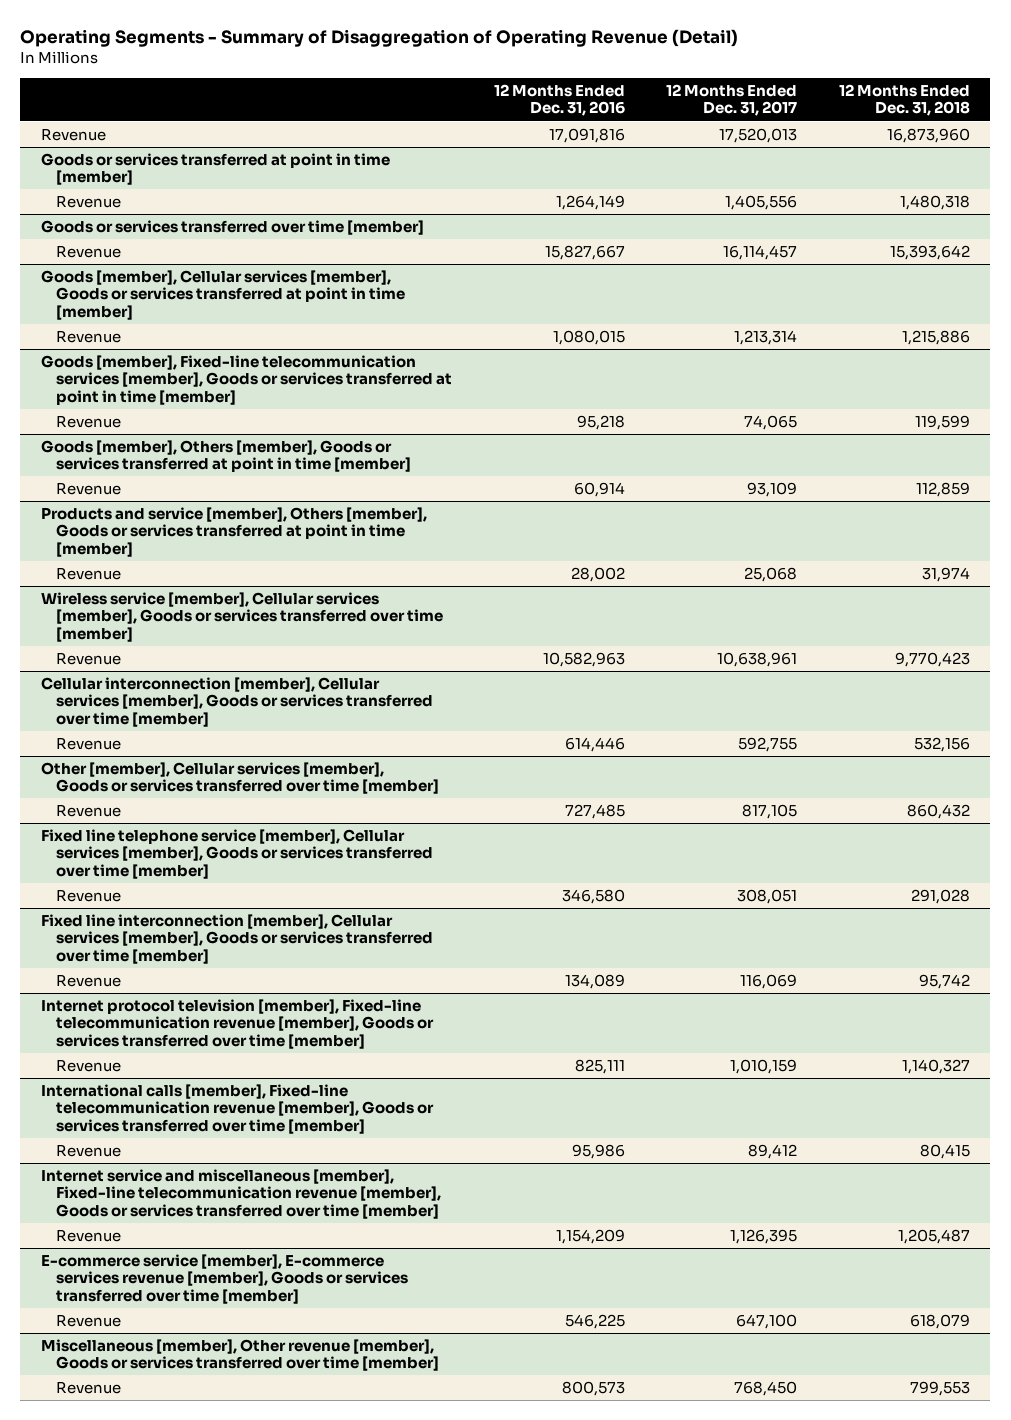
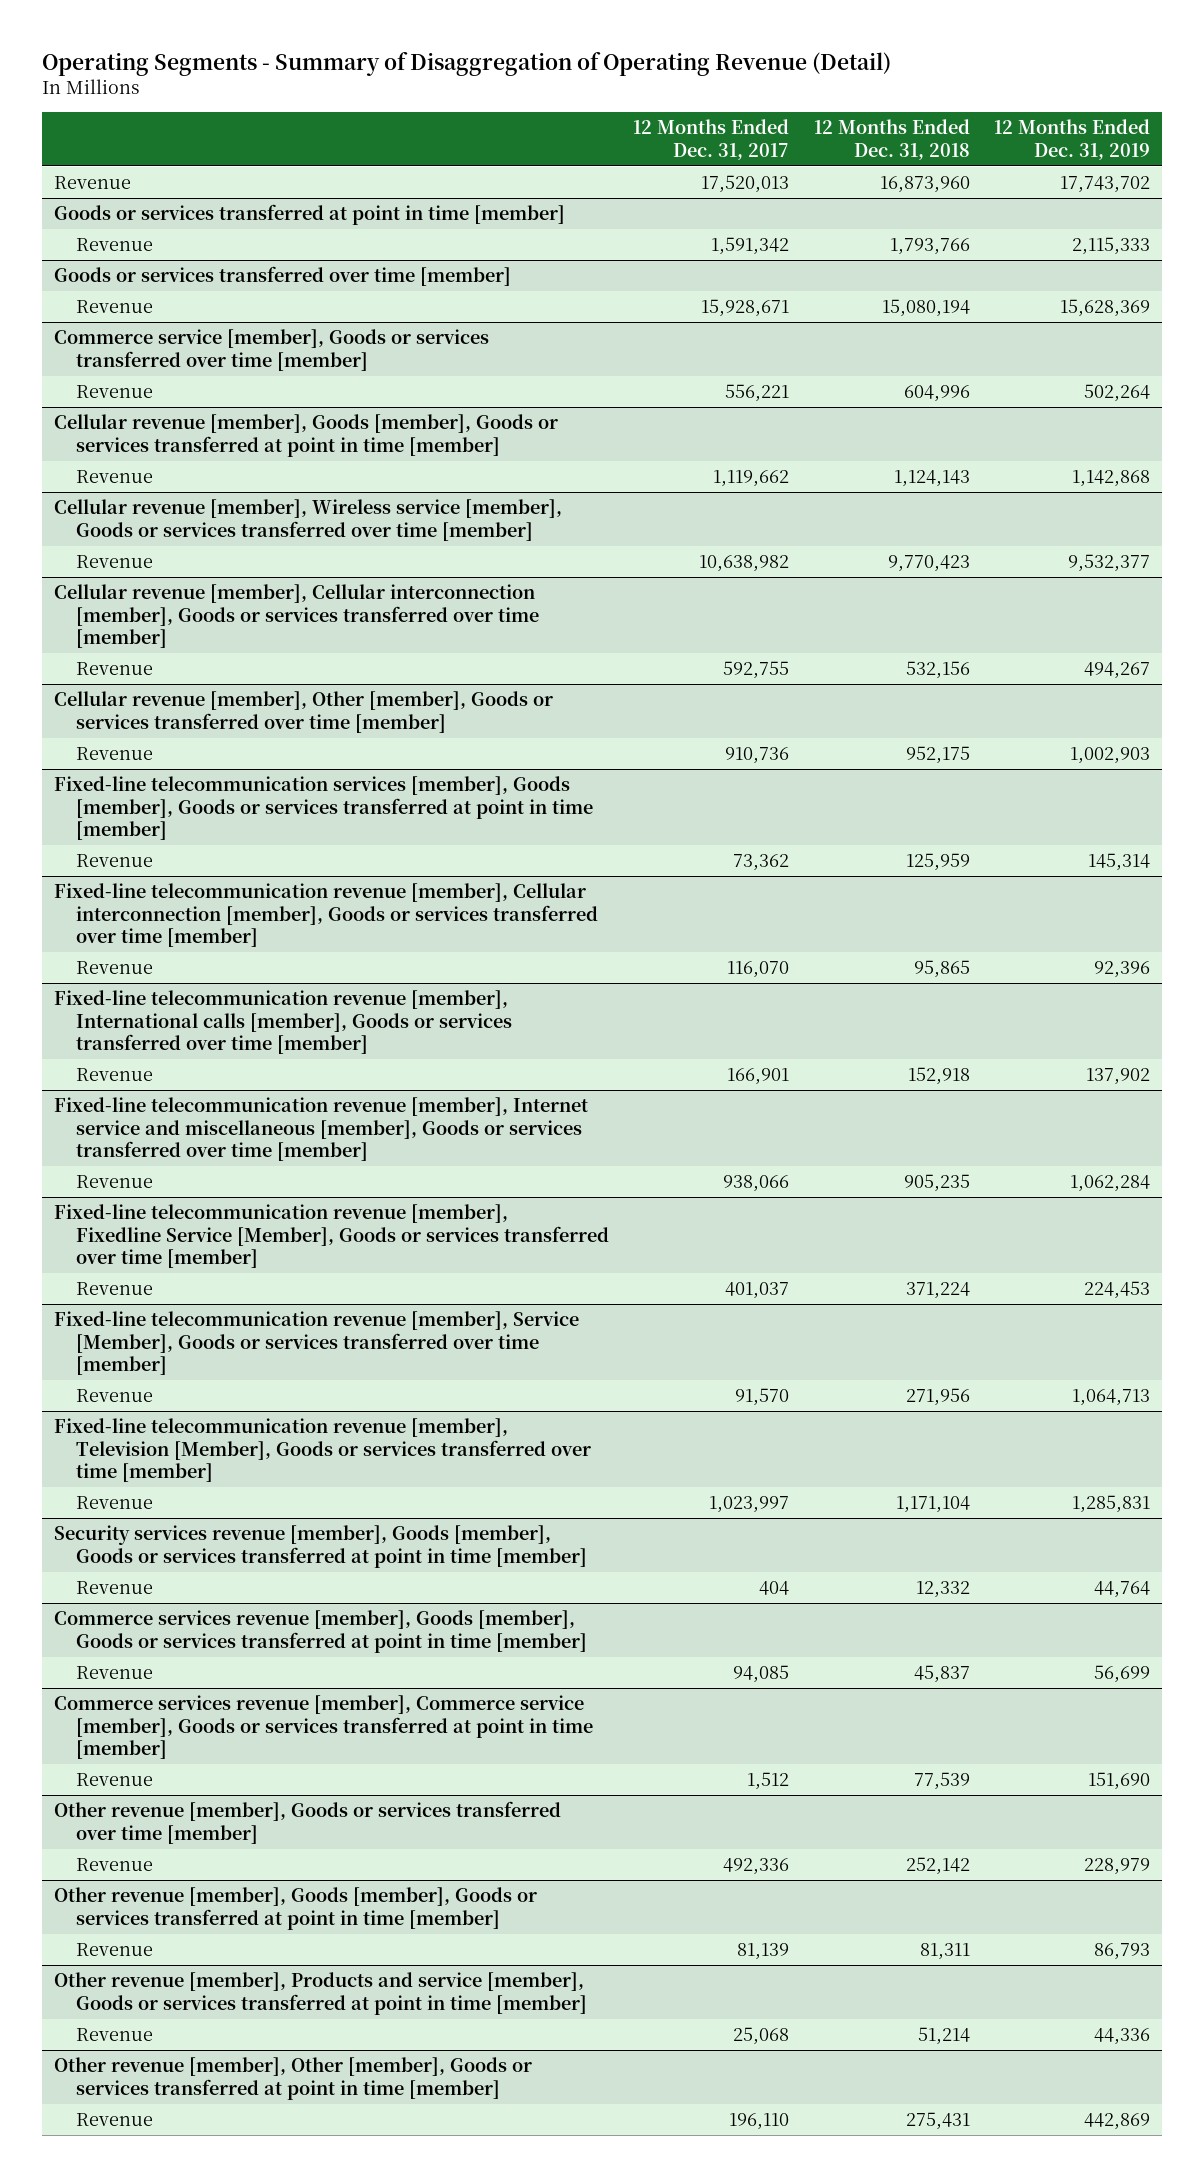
- | 12 Months Ended Dec. 31, 2016 | 12 Months Ended Dec. 31, 2017 | 12 Months Ended Dec. 31, 2018
+ | 12 Months Ended Dec. 31, 2017 | 12 Months Ended Dec. 31, 2018 | 12 Months Ended Dec. 31, 2019
@ Goods or services transferred at point in time [member]
- Revenue | 1,264,149 | 1,405,556 | 1,480,318
+ Revenue | 1,591,342 | 1,793,766 | 2,115,333
@ Goods or services transferred over time [member]
- Revenue | 15,827,667 | 16,114,457 | 15,393,642
- Goods [member], Cellular services [member], Goods or services transferred at point in time [member]
- Revenue | 1,080,015 | 1,213,314 | 1,215,886
- Goods [member], Fixed-line telecommunication services [member], Goods or services transferred at point in time [member]
- Revenue | 95,218 | 74,065 | 119,599
- Goods [member], Others [member], Goods or services transferred at point in time [member]
- Revenue | 60,914 | 93,109 | 112,859
- Products and service [member], Others [member], Goods or services transferred at point in time [member]
- Revenue | 28,002 | 25,068 | 31,974
- Wireless service [member], Cellular services [member], Goods or services transferred over time [member]
- Revenue | 10,582,963 | 10,638,961 | 9,770,423
- Cellular interconnection [member], Cellular services [member], Goods or services transferred over time [member]
@ Goods or services transferred over time [member]
+ Revenue | 15,928,671 | 15,080,194 | 15,628,369
+ Commerce service [member], Goods or services transferred over time [member]
+ Revenue | 556,221 | 604,996 | 502,264
+ Cellular revenue [member], Goods [member], Goods or services transferred at point in time [member]
+ Revenue | 1,119,662 | 1,124,143 | 1,142,868
+ Cellular revenue [member], Wireless service [member], Goods or services transferred over time [member]
+ Revenue | 10,638,982 | 9,770,423 | 9,532,377
+ Cellular revenue [member], Cellular interconnection [member], Goods or services transferred over time [member]
- Other [member], Cellular services [member], Goods or services transferred over time [member]
- Revenue | 727,485 | 817,105 | 860,432
- Fixed line telephone service [member], Cellular services [member], Goods or services transferred over time [member]
- Revenue | 346,580 | 308,051 | 291,028
- Fixed line interconnection [member], Cellular services [member], Goods or services transferred over time [member]
- Revenue | 134,089 | 116,069 | 95,742
- Internet protocol television [member], Fixed-line telecommunication revenue [member], Goods or services transferred over time [member]
- Revenue | 825,111 | 1,010,159 | 1,140,327
- International calls [member], Fixed-line telecommunication revenue [member], Goods or services transferred over time [member]
- Revenue | 95,986 | 89,412 | 80,415
- Internet service and miscellaneous [member], Fixed-line telecommunication revenue [member], Goods or services transferred over time [member]
- Revenue | 1,154,209 | 1,126,395 | 1,205,487
- E-commerce service [member], E-commerce services revenue [member], Goods or services transferred over time [member]
- Revenue | 546,225 | 647,100 | 618,079
- Miscellaneous [member], Other revenue [member], Goods or services transferred over time [member]
- Revenue | 800,573 | 768,450 | 799,553
+ Cellular revenue [member], Other [member], Goods or services transferred over time [member]
+ Revenue | 910,736 | 952,175 | 1,002,903
+ Fixed-line telecommunication services [member], Goods [member], Goods or services transferred at point in time [member]
+ Revenue | 73,362 | 125,959 | 145,314
+ Fixed-line telecommunication revenue [member], Cellular interconnection [member], Goods or services transferred over time [member]
+ Revenue | 116,070 | 95,865 | 92,396
+ Fixed-line telecommunication revenue [member], International calls [member], Goods or services transferred over time [member]
+ Revenue | 166,901 | 152,918 | 137,902
+ Fixed-line telecommunication revenue [member], Internet service and miscellaneous [member], Goods or services transferred over time [member]
+ Revenue | 938,066 | 905,235 | 1,062,284
+ Fixed-line telecommunication revenue [member], Fixedline Service [Member], Goods or services transferred over time [member]
+ Revenue | 401,037 | 371,224 | 224,453
+ Fixed-line telecommunication revenue [member], Service [Member], Goods or services transferred over time [member]
+ Revenue | 91,570 | 271,956 | 1,064,713
+ Fixed-line telecommunication revenue [member], Television [Member], Goods or services transferred over time [member]
+ Revenue | 1,023,997 | 1,171,104 | 1,285,831
+ Security services revenue [member], Goods [member], Goods or services transferred at point in time [member]
+ Revenue | 404 | 12,332 | 44,764
+ Commerce services revenue [member], Goods [member], Goods or services transferred at point in time [member]
+ Revenue | 94,085 | 45,837 | 56,699
+ Commerce services revenue [member], Commerce service [member], Goods or services transferred at point in time [member]
+ Revenue | 1,512 | 77,539 | 151,690
+ Other revenue [member], Goods or services transferred over time [member]
+ Revenue | 492,336 | 252,142 | 228,979
+ Other revenue [member], Goods [member], Goods or services transferred at point in time [member]
+ Revenue | 81,139 | 81,311 | 86,793
+ Other revenue [member], Products and service [member], Goods or services transferred at point in time [member]
+ Revenue | 25,068 | 51,214 | 44,336
+ Other revenue [member], Other [member], Goods or services transferred at point in time [member]
+ Revenue | 196,110 | 275,431 | 442,869

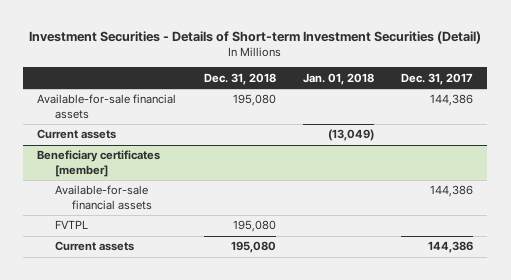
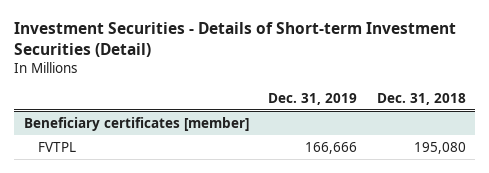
- | Dec. 31, 2018 | Jan. 01, 2018 | Dec. 31, 2017
+ | Dec. 31, 2019 | Dec. 31, 2018
- Available-for-sale financial assets | 195,080 | | 144,386
- Current assets | | (13,049) |
@ Beneficiary certificates [member]
- Available-for-sale financial assets | | | 144,386
- Current assets | 195,080 | | 144,386

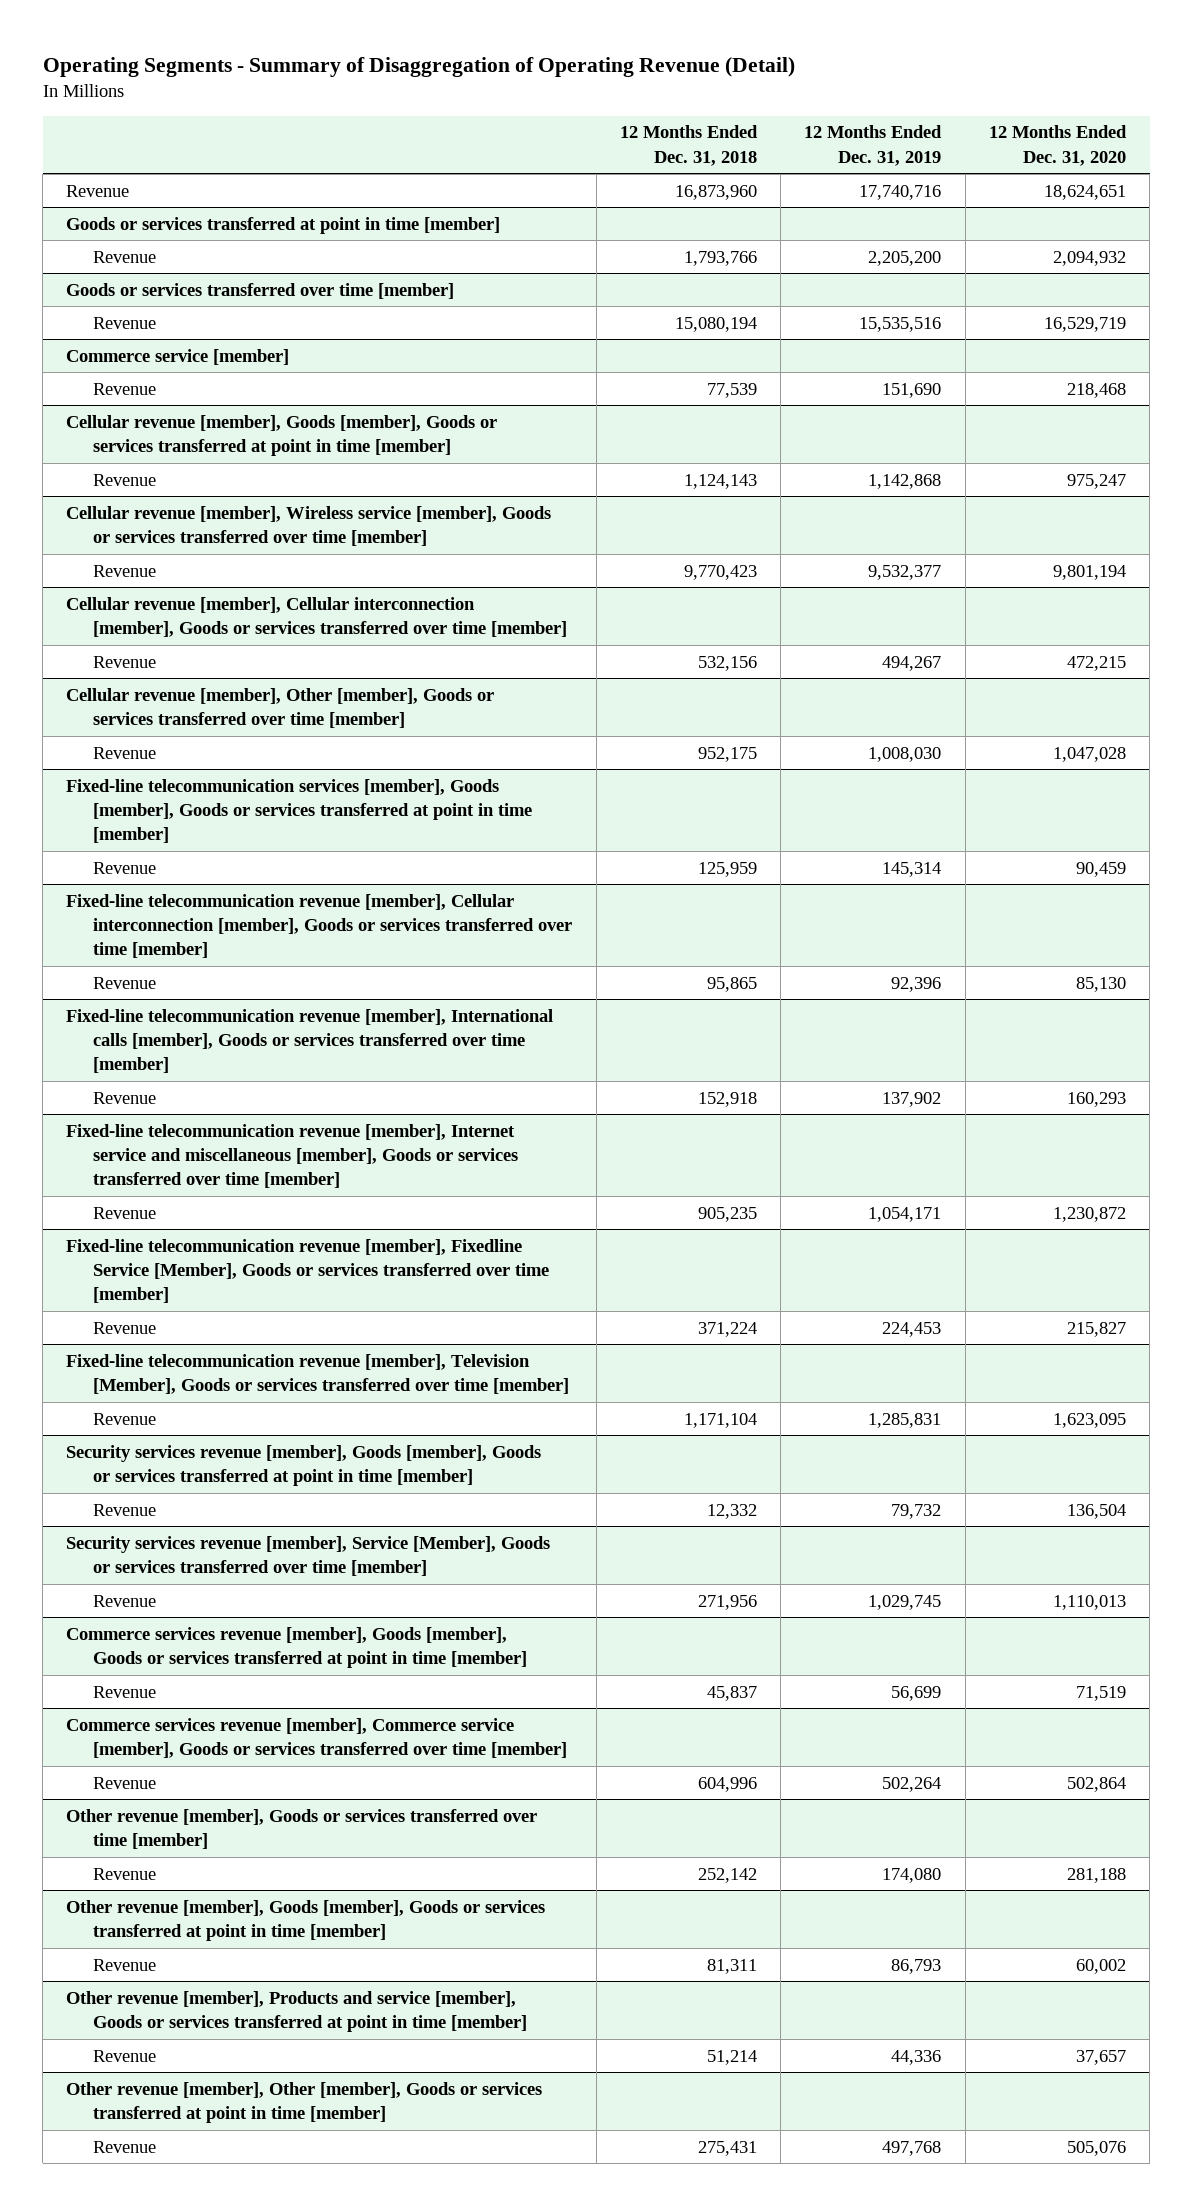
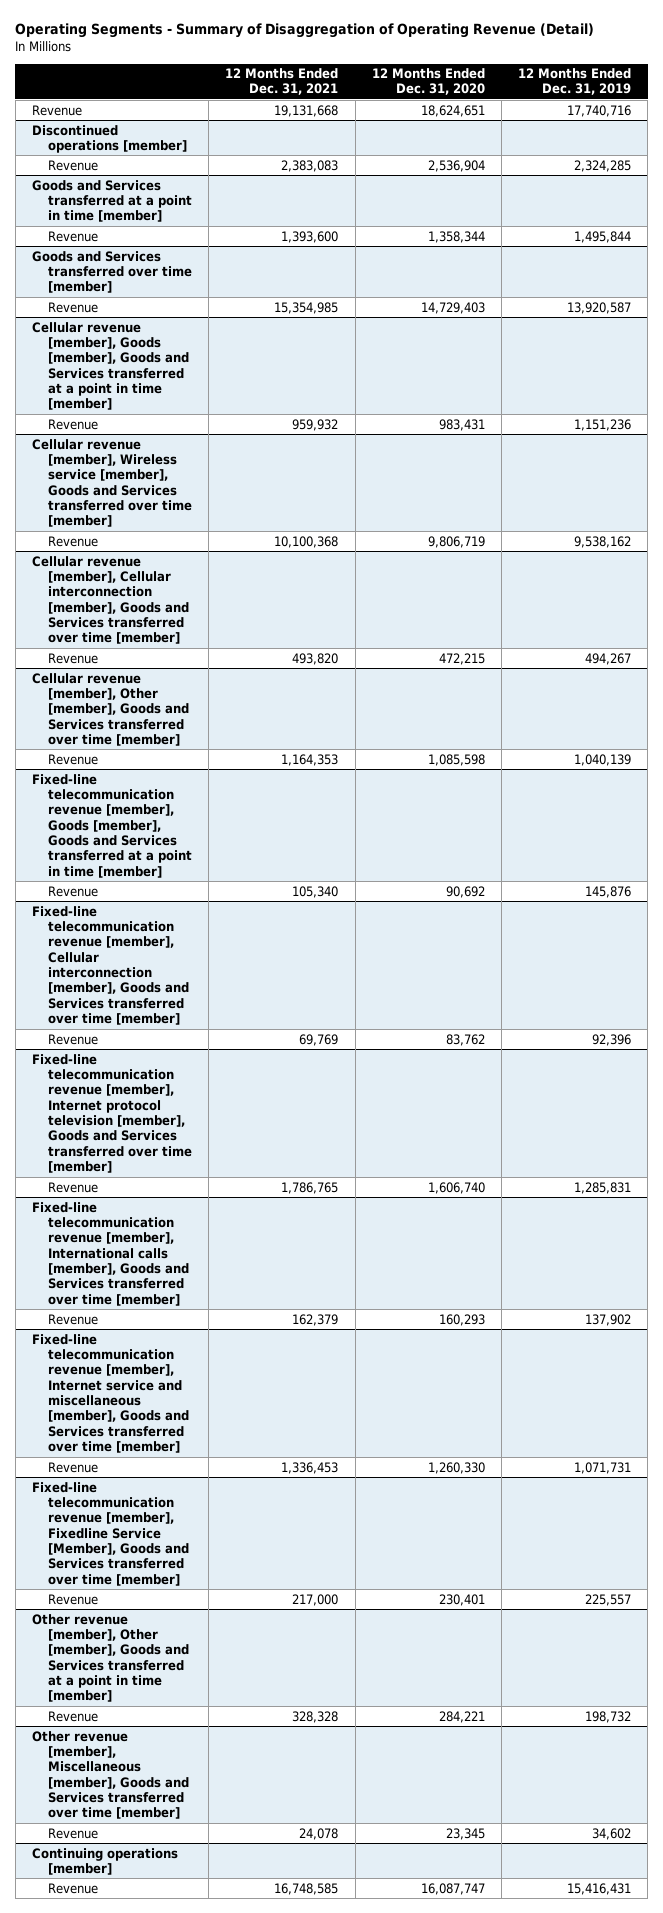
- | 12 Months Ended Dec. 31, 2018 | 12 Months Ended Dec. 31, 2019 | 12 Months Ended Dec. 31, 2020
+ | 12 Months Ended Dec. 31, 2021 | 12 Months Ended Dec. 31, 2020 | 12 Months Ended Dec. 31, 2019
- Goods or services transferred at point in time [member]
- Revenue | 1,793,766 | 2,205,200 | 2,094,932
- Goods or services transferred over time [member]
- Revenue | 15,080,194 | 15,535,516 | 16,529,719
- Commerce service [member]
- Revenue | 77,539 | 151,690 | 218,468
- Cellular revenue [member], Goods [member], Goods or services transferred at point in time [member]
- Revenue | 1,124,143 | 1,142,868 | 975,247
- Cellular revenue [member], Wireless service [member], Goods or services transferred over time [member]
- Revenue | 9,770,423 | 9,532,377 | 9,801,194
- Cellular revenue [member], Cellular interconnection [member], Goods or services transferred over time [member]
+ Discontinued operations [member]
+ Revenue | 2,383,083 | 2,536,904 | 2,324,285
+ Goods and Services transferred at a point in time [member]
+ Revenue | 1,393,600 | 1,358,344 | 1,495,844
+ Goods and Services transferred over time [member]
+ Revenue | 15,354,985 | 14,729,403 | 13,920,587
+ Cellular revenue [member], Goods [member], Goods and Services transferred at a point in time [member]
+ Revenue | 959,932 | 983,431 | 1,151,236
+ Cellular revenue [member], Wireless service [member], Goods and Services transferred over time [member]
+ Revenue | 10,100,368 | 9,806,719 | 9,538,162
+ Cellular revenue [member], Cellular interconnection [member], Goods and Services transferred over time [member]
- Cellular revenue [member], Other [member], Goods or services transferred over time [member]
- Revenue | 952,175 | 1,008,030 | 1,047,028
- Fixed-line telecommunication services [member], Goods [member], Goods or services transferred at point in time [member]
- Revenue | 125,959 | 145,314 | 90,459
- Fixed-line telecommunication revenue [member], Cellular interconnection [member], Goods or services transferred over time [member]
- Revenue | 95,865 | 92,396 | 85,130
- Fixed-line telecommunication revenue [member], International calls [member], Goods or services transferred over time [member]
+ Cellular revenue [member], Other [member], Goods and Services transferred over time [member]
+ Revenue | 1,164,353 | 1,085,598 | 1,040,139
+ Fixed-line telecommunication revenue [member], Goods [member], Goods and Services transferred at a point in time [member]
+ Revenue | 105,340 | 90,692 | 145,876
+ Fixed-line telecommunication revenue [member], Cellular interconnection [member], Goods and Services transferred over time [member]
+ Revenue | 69,769 | 83,762 | 92,396
+ Fixed-line telecommunication revenue [member], Internet protocol television [member], Goods and Services transferred over time [member]
+ Revenue | 1,786,765 | 1,606,740 | 1,285,831
+ Fixed-line telecommunication revenue [member], International calls [member], Goods and Services transferred over time [member]
- Fixed-line telecommunication revenue [member], Internet service and miscellaneous [member], Goods or services transferred over time [member]
- Revenue | 905,235 | 1,054,171 | 1,230,872
- Fixed-line telecommunication revenue [member], Fixedline Service [Member], Goods or services transferred over time [member]
- Revenue | 371,224 | 224,453 | 215,827
- Fixed-line telecommunication revenue [member], Television [Member], Goods or services transferred over time [member]
- Revenue | 1,171,104 | 1,285,831 | 1,623,095
- Security services revenue [member], Goods [member], Goods or services transferred at point in time [member]
- Revenue | 12,332 | 79,732 | 136,504
- Security services revenue [member], Service [Member], Goods or services transferred over time [member]
- Revenue | 271,956 | 1,029,745 | 1,110,013
- Commerce services revenue [member], Goods [member], Goods or services transferred at point in time [member]
- Revenue | 45,837 | 56,699 | 71,519
- Commerce services revenue [member], Commerce service [member], Goods or services transferred over time [member]
- Revenue | 604,996 | 502,264 | 502,864
- Other revenue [member], Goods or services transferred over time [member]
- Revenue | 252,142 | 174,080 | 281,188
- Other revenue [member], Goods [member], Goods or services transferred at point in time [member]
- Revenue | 81,311 | 86,793 | 60,002
- Other revenue [member], Products and service [member], Goods or services transferred at point in time [member]
- Revenue | 51,214 | 44,336 | 37,657
- Other revenue [member], Other [member], Goods or services transferred at point in time [member]
- Revenue | 275,431 | 497,768 | 505,076
+ Fixed-line telecommunication revenue [member], Internet service and miscellaneous [member], Goods and Services transferred over time [member]
+ Revenue | 1,336,453 | 1,260,330 | 1,071,731
+ Fixed-line telecommunication revenue [member], Fixedline Service [Member], Goods and Services transferred over time [member]
+ Revenue | 217,000 | 230,401 | 225,557
+ Other revenue [member], Other [member], Goods and Services transferred at a point in time [member]
+ Revenue | 328,328 | 284,221 | 198,732
+ Other revenue [member], Miscellaneous [member], Goods and Services transferred over time [member]
+ Revenue | 24,078 | 23,345 | 34,602
+ Continuing operations [member]
+ Revenue | 16,748,585 | 16,087,747 | 15,416,431

